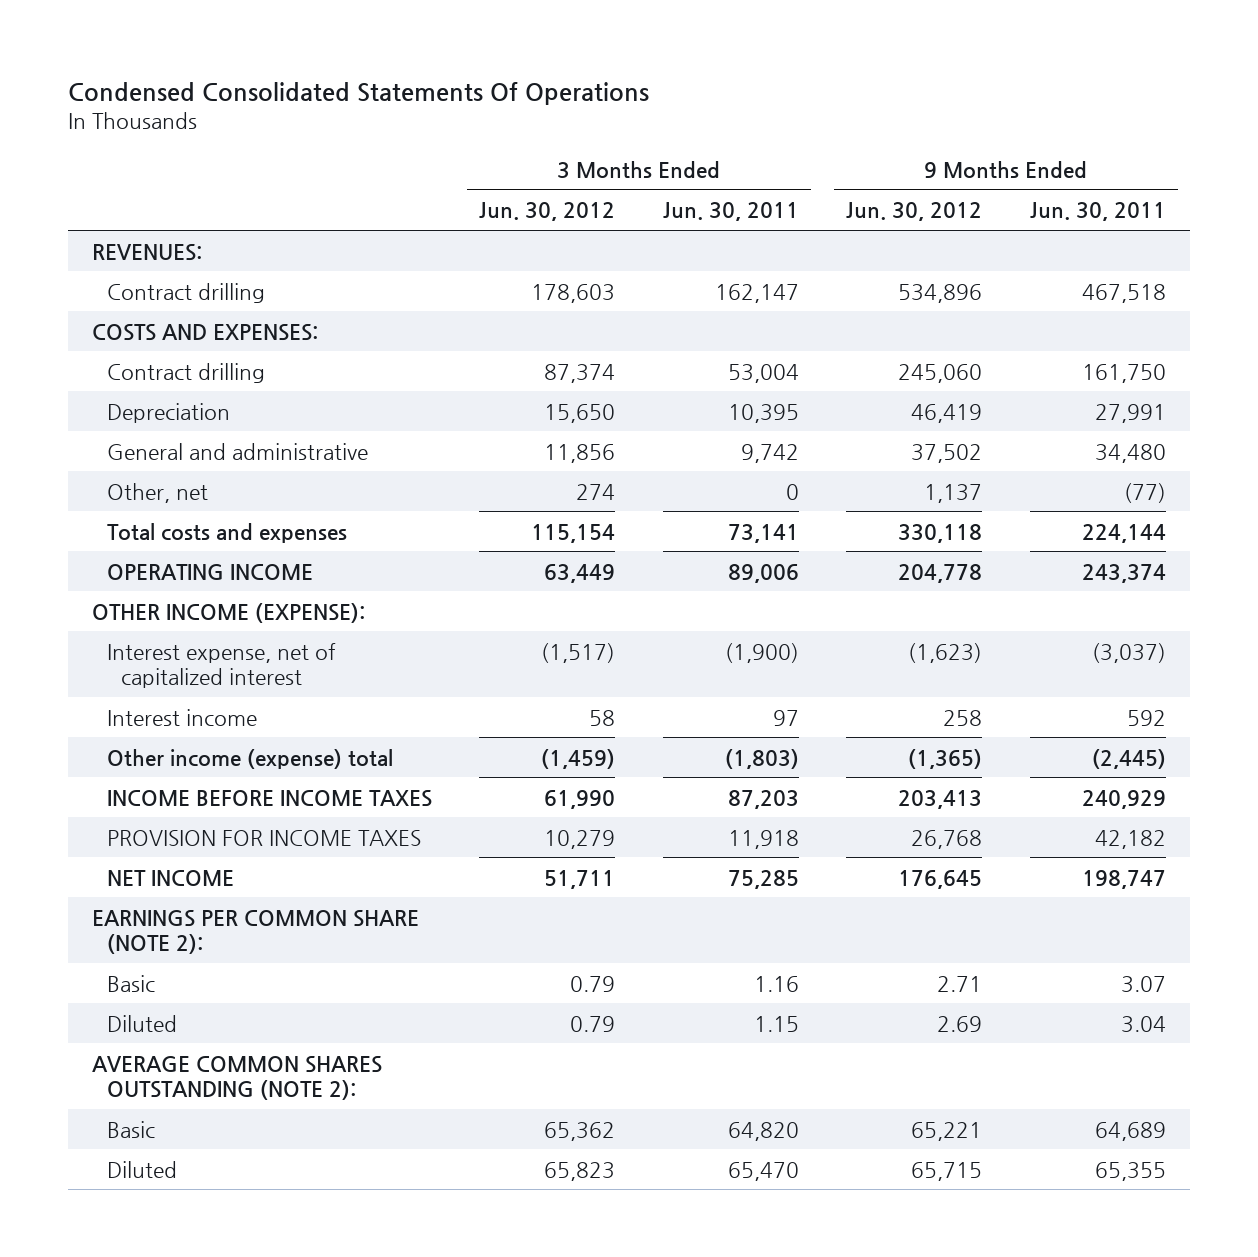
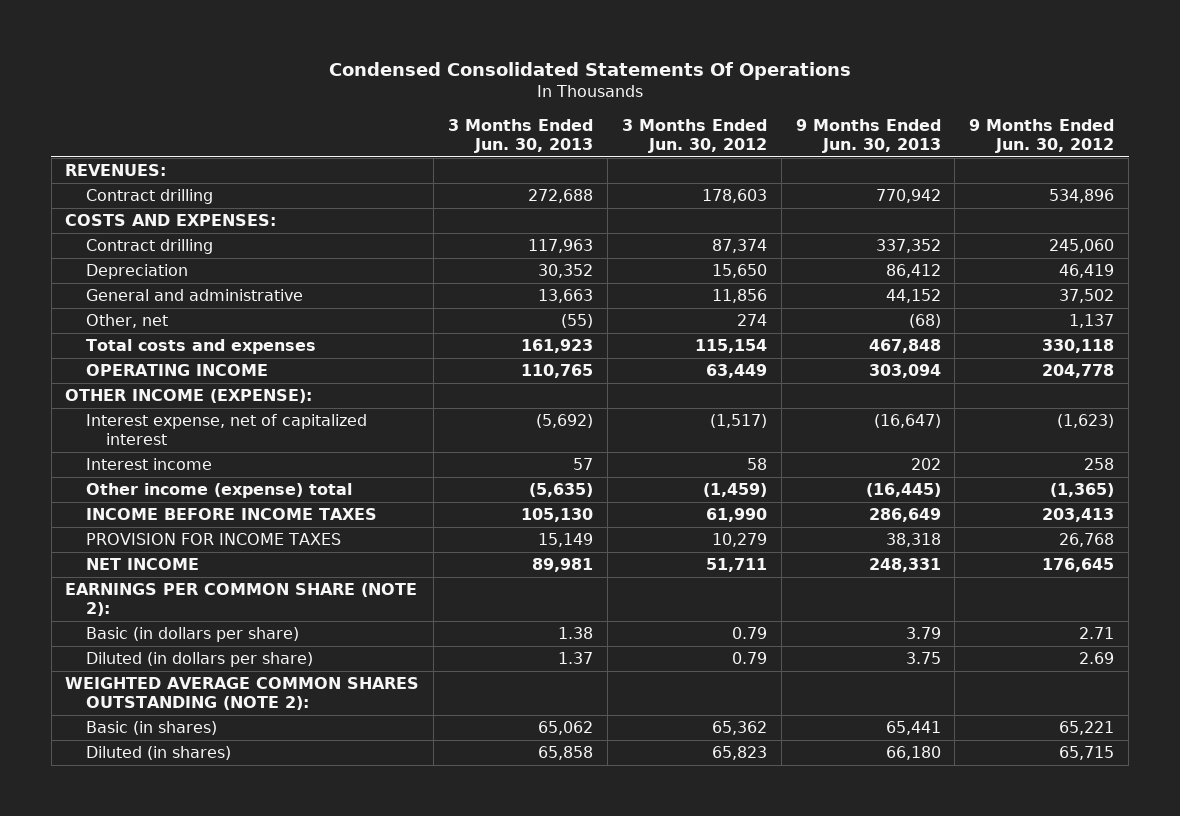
- | 3 Months Ended Jun. 30, 2012 | 3 Months Ended Jun. 30, 2011 | 9 Months Ended Jun. 30, 2012 | 9 Months Ended Jun. 30, 2011
+ | 3 Months Ended Jun. 30, 2013 | 3 Months Ended Jun. 30, 2012 | 9 Months Ended Jun. 30, 2013 | 9 Months Ended Jun. 30, 2012
- Basic | 0.79 | 1.16 | 2.71 | 3.07
- Diluted | 0.79 | 1.15 | 2.69 | 3.04
- AVERAGE COMMON SHARES OUTSTANDING (NOTE 2):
- Basic | 65,362 | 64,820 | 65,221 | 64,689
- Diluted | 65,823 | 65,470 | 65,715 | 65,355
+ Basic (in dollars per share) | 1.38 | 0.79 | 3.79 | 2.71
+ Diluted (in dollars per share) | 1.37 | 0.79 | 3.75 | 2.69
+ WEIGHTED AVERAGE COMMON SHARES OUTSTANDING (NOTE 2):
+ Basic (in shares) | 65,062 | 65,362 | 65,441 | 65,221
+ Diluted (in shares) | 65,858 | 65,823 | 66,180 | 65,715

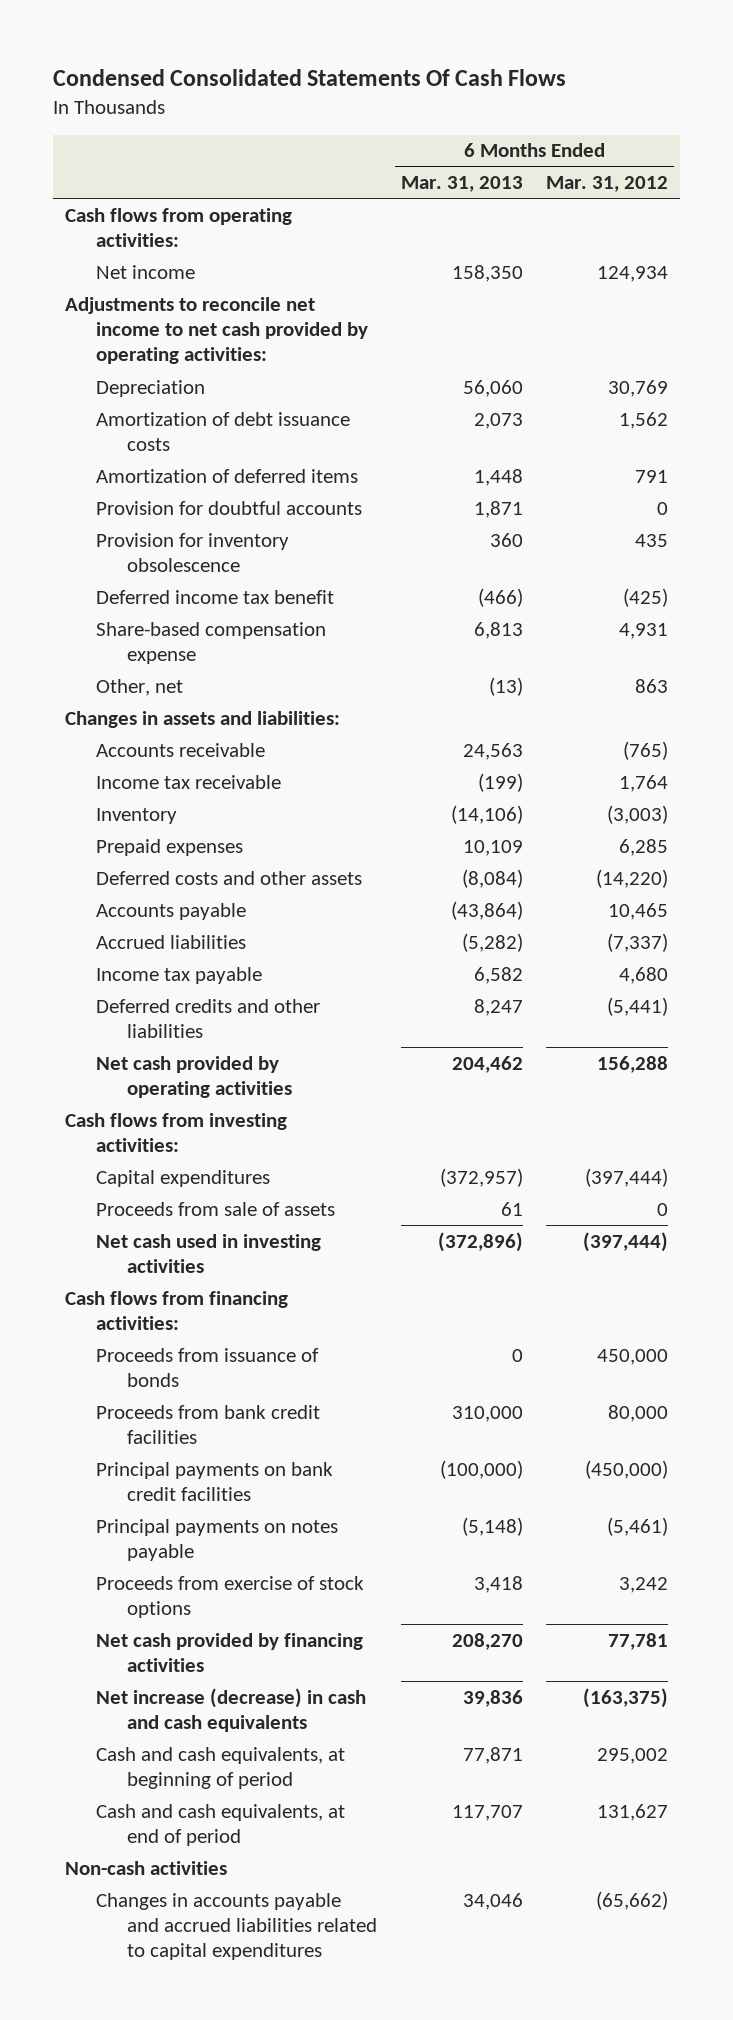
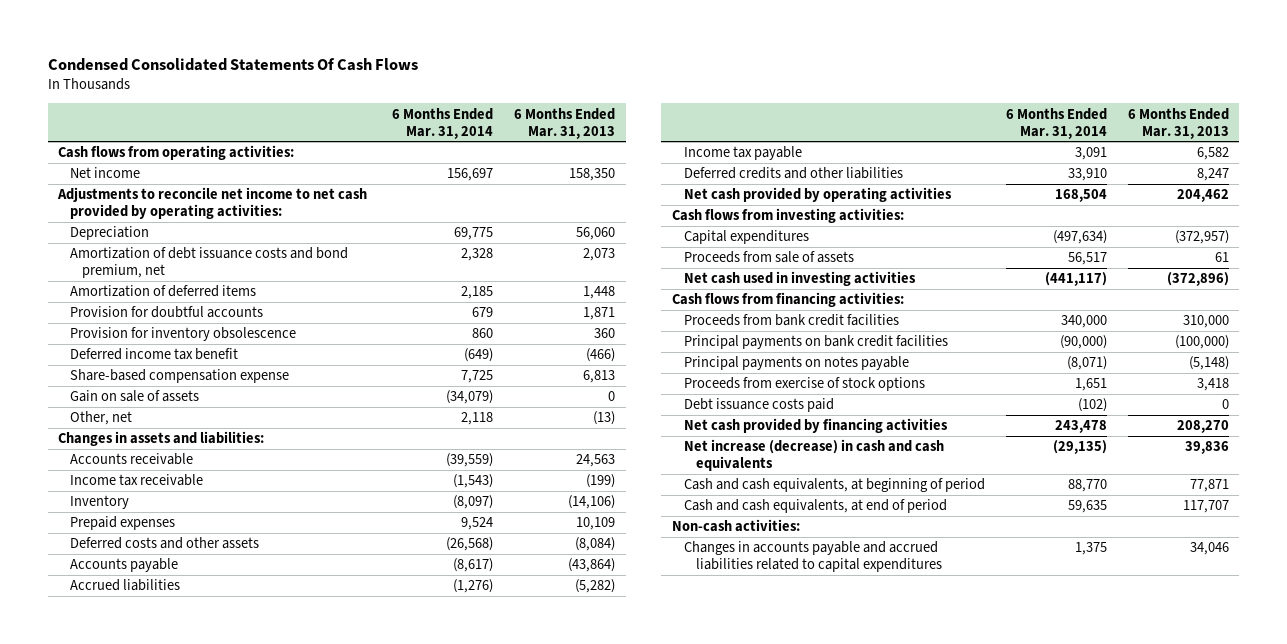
- | 6 Months Ended Mar. 31, 2013 | 6 Months Ended Mar. 31, 2012
+ | 6 Months Ended Mar. 31, 2014 | 6 Months Ended Mar. 31, 2013
- Amortization of debt issuance costs | 2,073 | 1,562
+ Amortization of debt issuance costs and bond premium, net | 2,328 | 2,073
+ Gain on sale of assets | (34,079) | 0
- Proceeds from issuance of bonds | 0 | 450,000
+ Debt issuance costs paid | (102) | 0
- Non-cash activities
+ Non-cash activities:

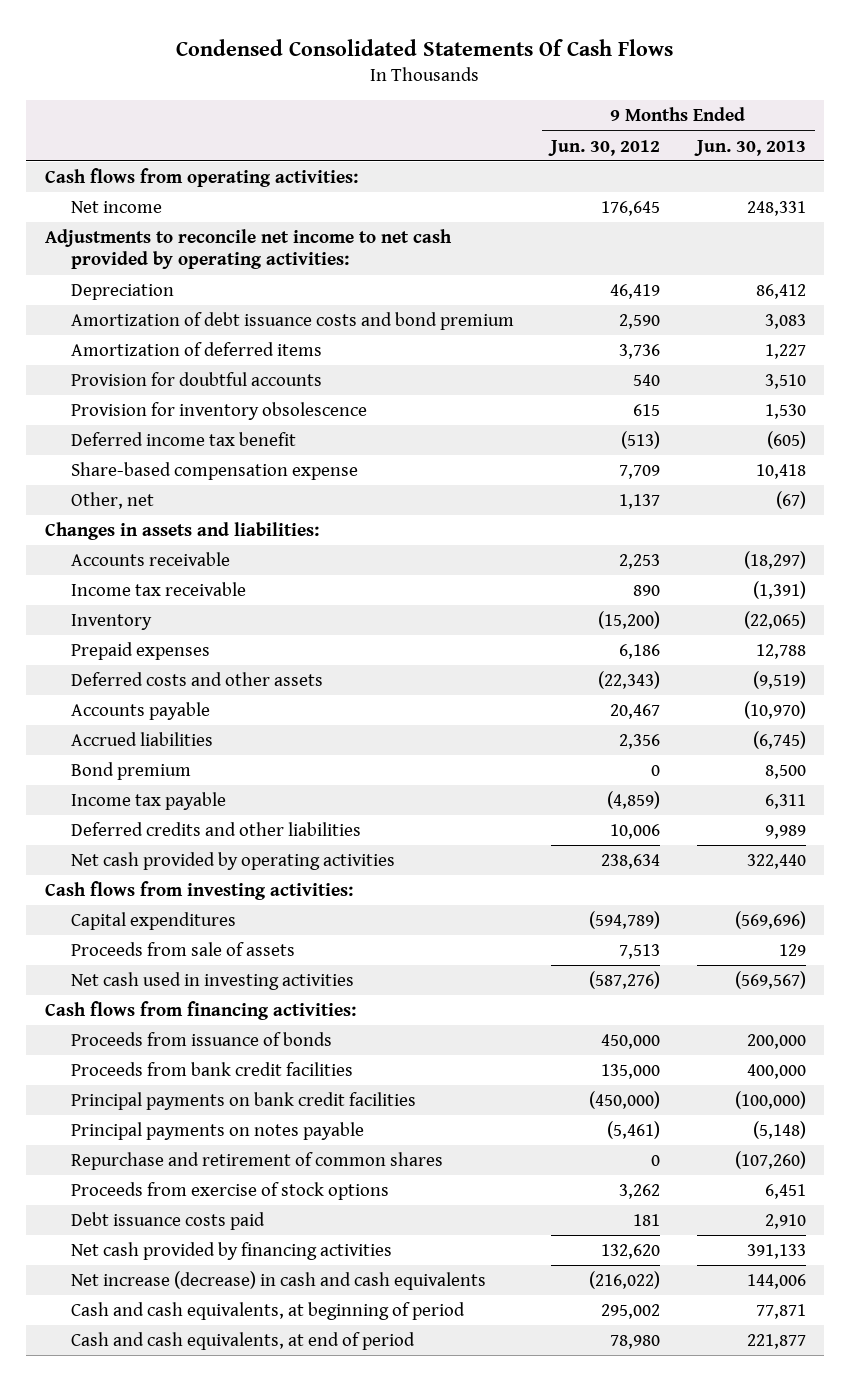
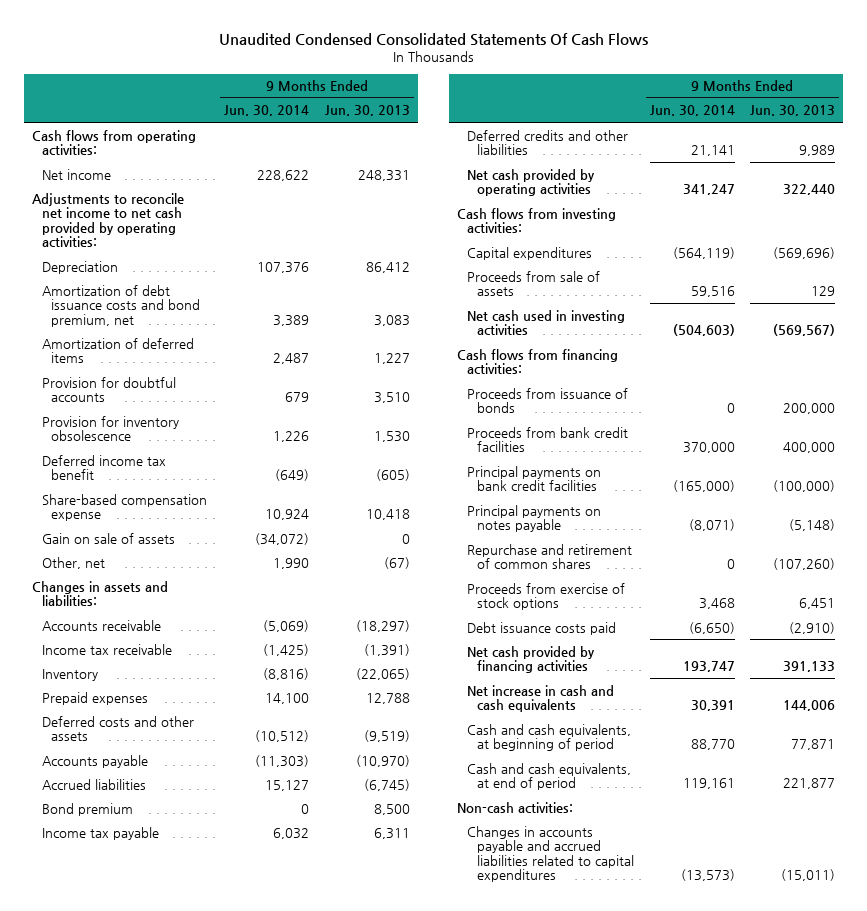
- Condensed Consolidated Statements Of Cash Flows
+ Unaudited Condensed Consolidated Statements Of Cash Flows
- | 9 Months Ended Jun. 30, 2012 | 9 Months Ended Jun. 30, 2013
+ | 9 Months Ended Jun. 30, 2014 | 9 Months Ended Jun. 30, 2013
- Amortization of debt issuance costs and bond premium | 2,590 | 3,083
+ Amortization of debt issuance costs and bond premium, net | 3,389 | 3,083
+ Gain on sale of assets | (34,072) | 0
- Debt issuance costs paid | 181 | 2,910
+ Debt issuance costs paid | (6,650) | (2,910)
- Net increase (decrease) in cash and cash equivalents | (216,022) | 144,006
+ Net increase in cash and cash equivalents | 30,391 | 144,006
+ Non-cash activities:
+ Changes in accounts payable and accrued liabilities related to capital expenditures | (13,573) | (15,011)

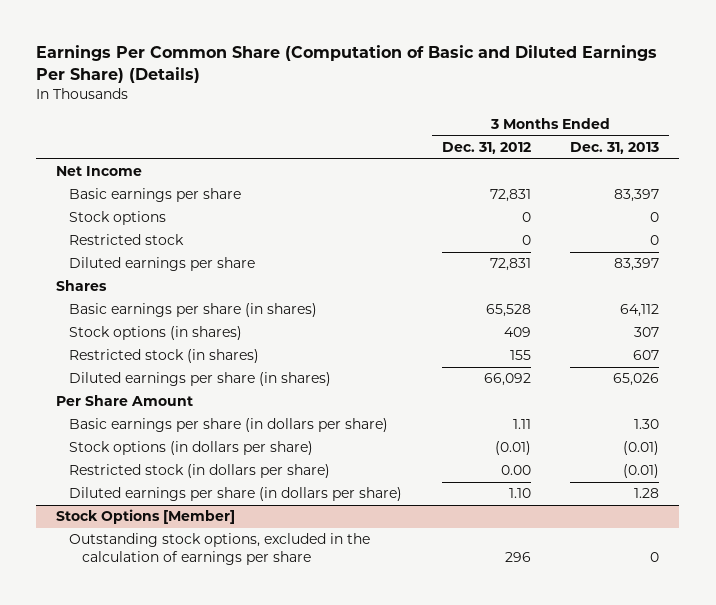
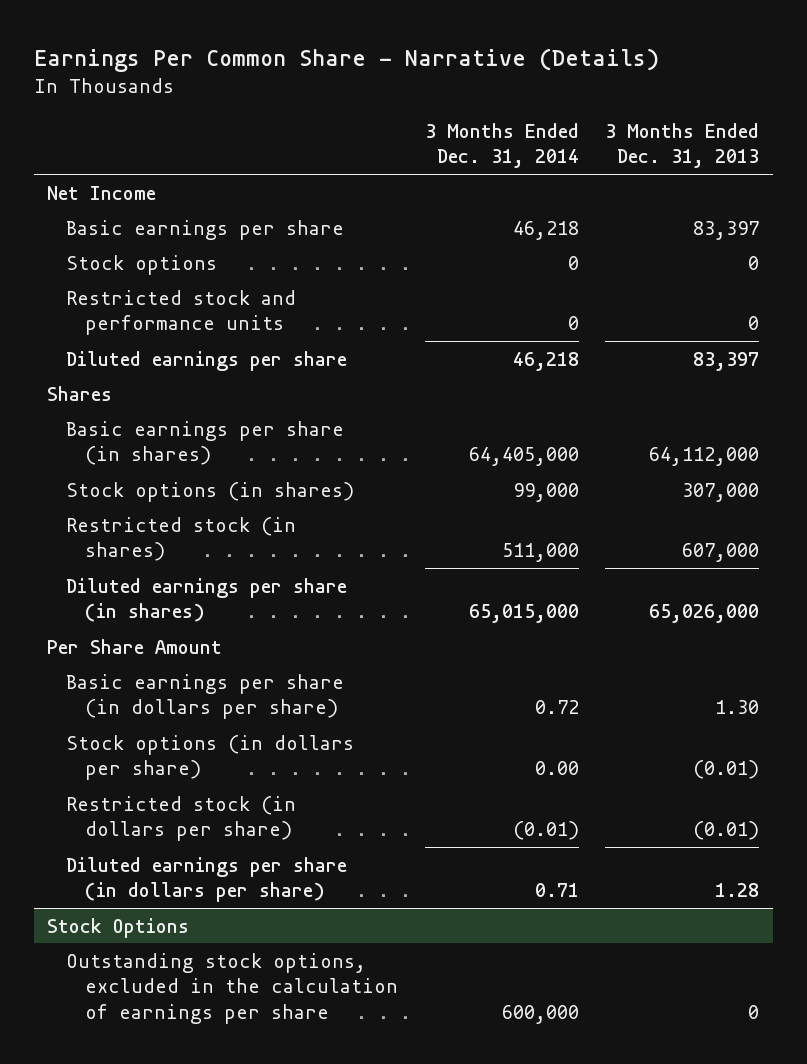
- Earnings Per Common Share (Computation of Basic and Diluted Earnings Per Share) (Details)
+ Earnings Per Common Share - Narrative (Details)
- | 3 Months Ended Dec. 31, 2012 | 3 Months Ended Dec. 31, 2013
+ | 3 Months Ended Dec. 31, 2014 | 3 Months Ended Dec. 31, 2013
- Restricted stock | 0 | 0
+ Restricted stock and performance units | 0 | 0
- Basic earnings per share (in shares) | 65,528 | 64,112
- Stock options (in shares) | 409 | 307
- Restricted stock (in shares) | 155 | 607
- Diluted earnings per share (in shares) | 66,092 | 65,026
+ Basic earnings per share (in shares) | 64,405,000 | 64,112,000
+ Stock options (in shares) | 99,000 | 307,000
+ Restricted stock (in shares) | 511,000 | 607,000
+ Diluted earnings per share (in shares) | 65,015,000 | 65,026,000
- Stock Options [Member]
+ Stock Options

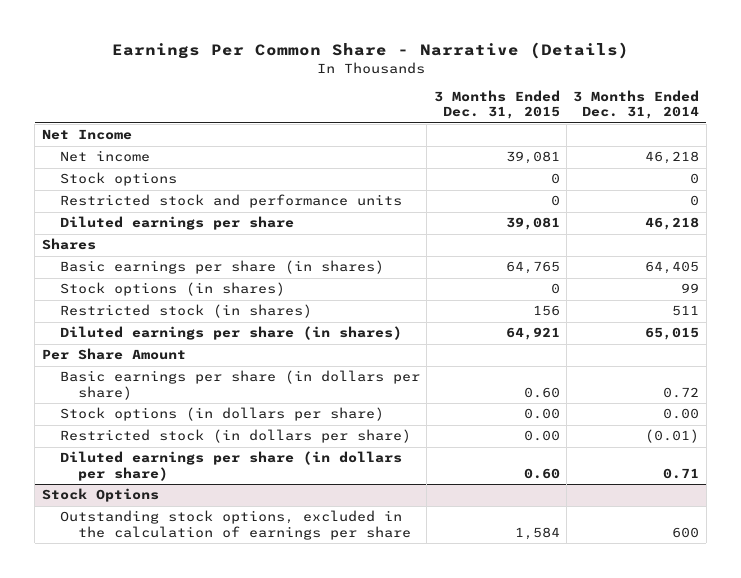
- | 3 Months Ended Dec. 31, 2014 | 3 Months Ended Dec. 31, 2013
+ | 3 Months Ended Dec. 31, 2015 | 3 Months Ended Dec. 31, 2014
- Basic earnings per share | 46,218 | 83,397
+ Net income | 39,081 | 46,218
- Basic earnings per share (in shares) | 64,405,000 | 64,112,000
- Stock options (in shares) | 99,000 | 307,000
- Restricted stock (in shares) | 511,000 | 607,000
- Diluted earnings per share (in shares) | 65,015,000 | 65,026,000
+ Basic earnings per share (in shares) | 64,765 | 64,405
+ Stock options (in shares) | 0 | 99
+ Restricted stock (in shares) | 156 | 511
+ Diluted earnings per share (in shares) | 64,921 | 65,015
@ Stock Options
- Outstanding stock options, excluded in the calculation of earnings per share | 600,000 | 0
+ Outstanding stock options, excluded in the calculation of earnings per share | 1,584 | 600

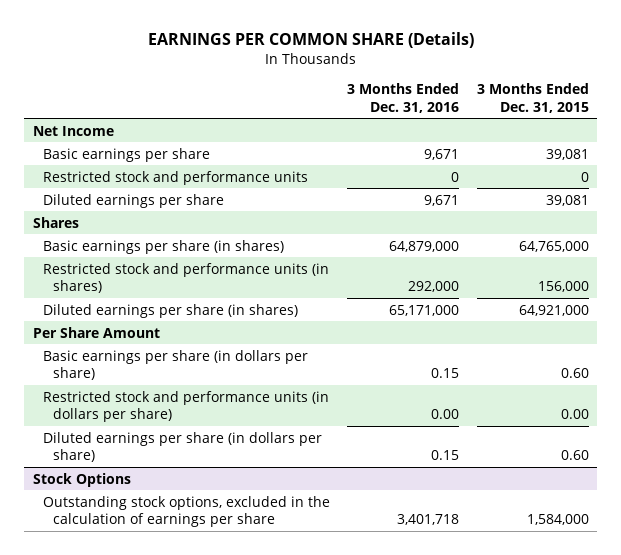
- Earnings Per Common Share - Narrative (Details)
+ EARNINGS PER COMMON SHARE (Details)
- | 3 Months Ended Dec. 31, 2015 | 3 Months Ended Dec. 31, 2014
+ | 3 Months Ended Dec. 31, 2016 | 3 Months Ended Dec. 31, 2015
- Net income | 39,081 | 46,218
- Stock options | 0 | 0
+ Basic earnings per share | 9,671 | 39,081
- Basic earnings per share (in shares) | 64,765 | 64,405
- Stock options (in shares) | 0 | 99
- Restricted stock (in shares) | 156 | 511
- Diluted earnings per share (in shares) | 64,921 | 65,015
+ Basic earnings per share (in shares) | 64,879,000 | 64,765,000
+ Restricted stock and performance units (in shares) | 292,000 | 156,000
+ Diluted earnings per share (in shares) | 65,171,000 | 64,921,000
- Stock options (in dollars per share) | 0.00 | 0.00
- Restricted stock (in dollars per share) | 0.00 | (0.01)
+ Restricted stock and performance units (in dollars per share) | 0.00 | 0.00
@ Stock Options
- Outstanding stock options, excluded in the calculation of earnings per share | 1,584 | 600
+ Outstanding stock options, excluded in the calculation of earnings per share | 3,401,718 | 1,584,000

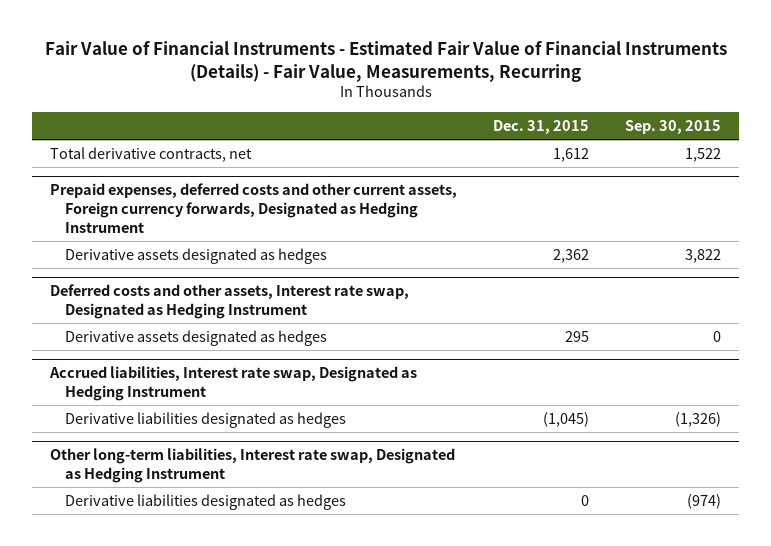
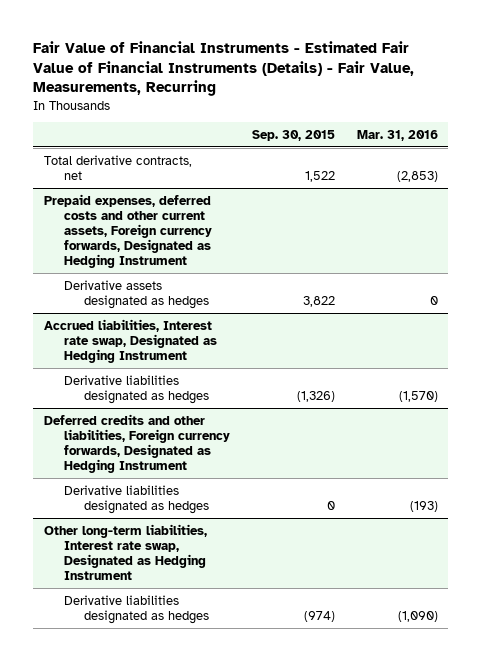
- | Dec. 31, 2015 | Sep. 30, 2015
+ | Sep. 30, 2015 | Mar. 31, 2016
- Deferred costs and other assets, Interest rate swap, Designated as Hedging Instrument
- Derivative assets designated as hedges | 295 | 0
+ Deferred credits and other liabilities, Foreign currency forwards, Designated as Hedging Instrument
+ Derivative liabilities designated as hedges | 0 | (193)

